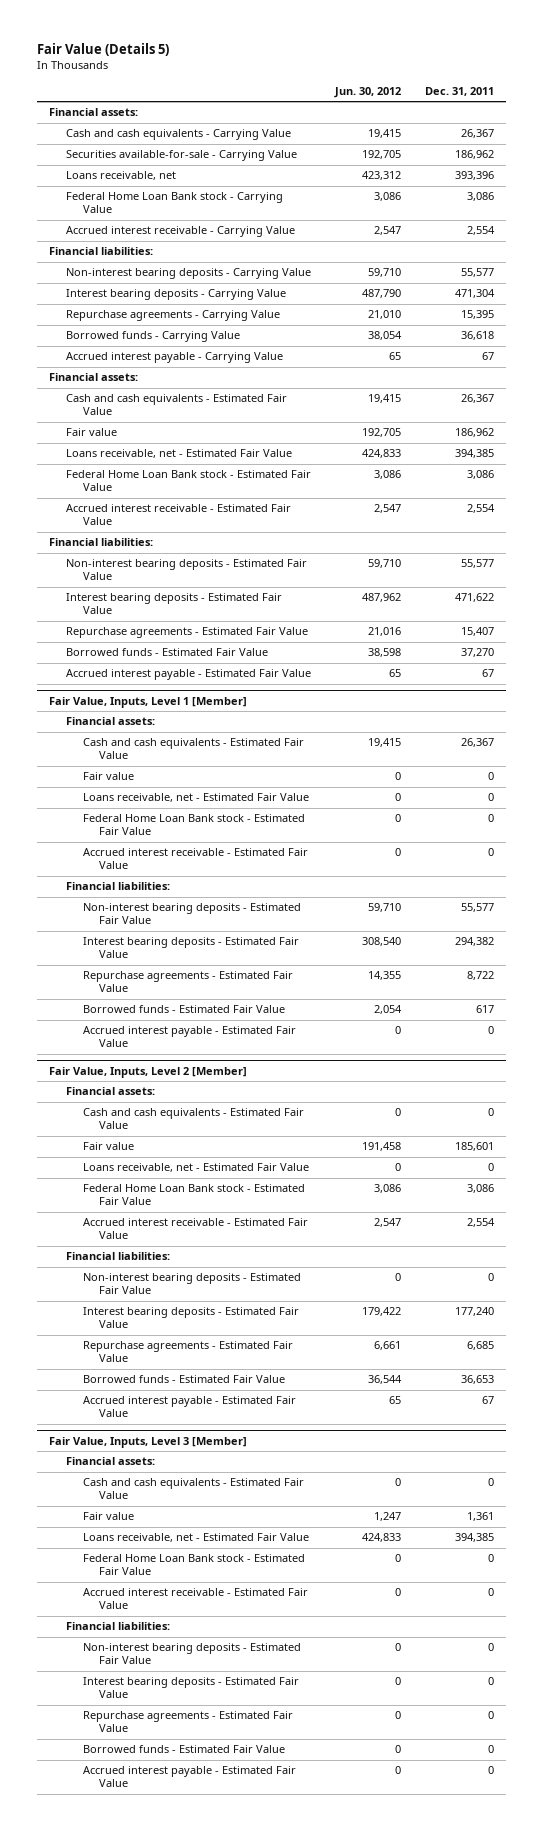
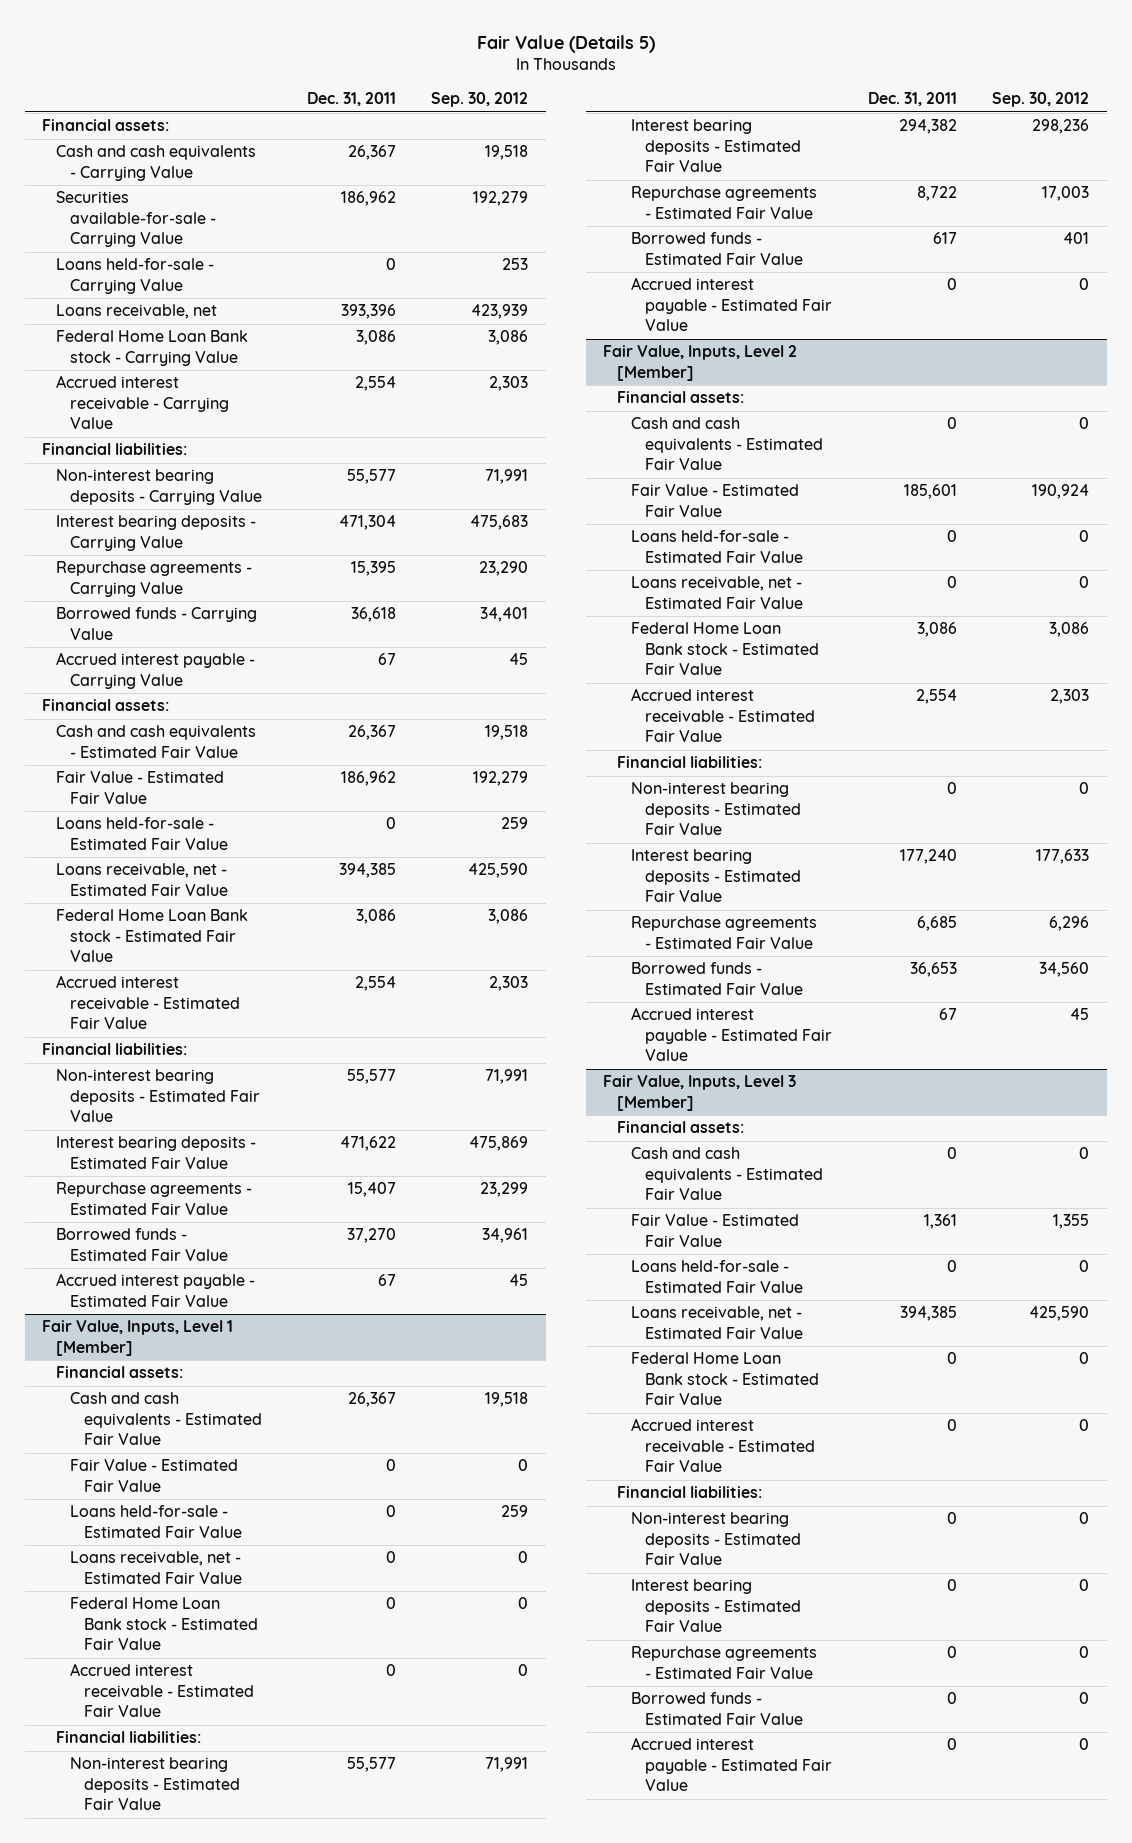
- | Jun. 30, 2012 | Dec. 31, 2011
+ | Dec. 31, 2011 | Sep. 30, 2012
+ Loans held-for-sale - Carrying Value | 0 | 253
- Fair value | 192,705 | 186,962
+ Fair Value - Estimated Fair Value | 186,962 | 192,279
+ Loans held-for-sale - Estimated Fair Value | 0 | 259
@ Fair Value, Inputs, Level 1 [Member]
- Fair value | 0 | 0
+ Fair Value - Estimated Fair Value | 0 | 0
+ Loans held-for-sale - Estimated Fair Value | 0 | 259
@ Fair Value, Inputs, Level 2 [Member]
- Fair value | 191,458 | 185,601
+ Fair Value - Estimated Fair Value | 185,601 | 190,924
+ Loans held-for-sale - Estimated Fair Value | 0 | 0
@ Fair Value, Inputs, Level 3 [Member]
- Fair value | 1,247 | 1,361
+ Fair Value - Estimated Fair Value | 1,361 | 1,355
+ Loans held-for-sale - Estimated Fair Value | 0 | 0

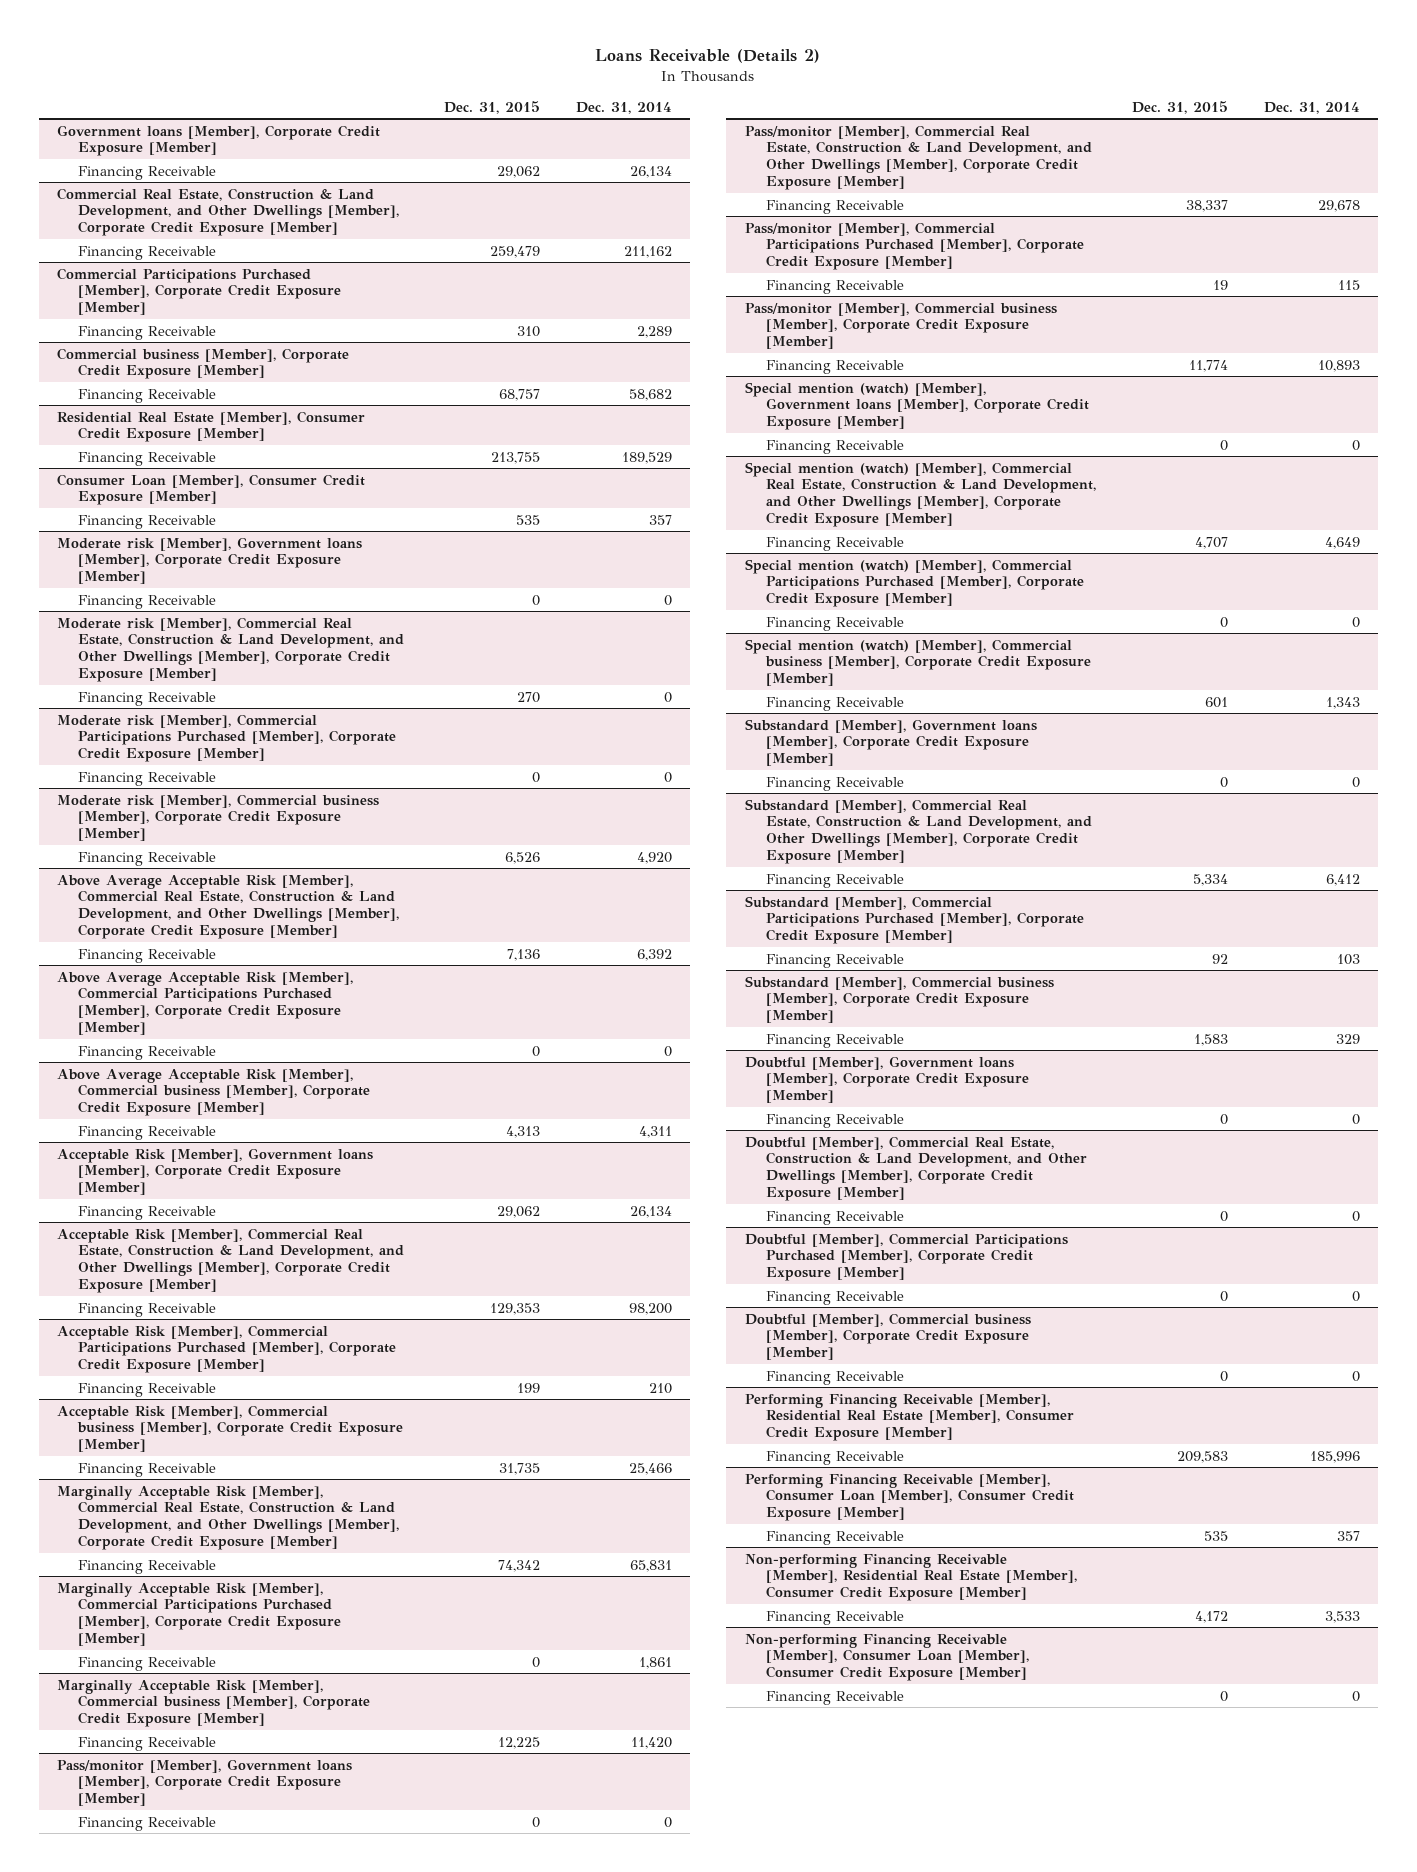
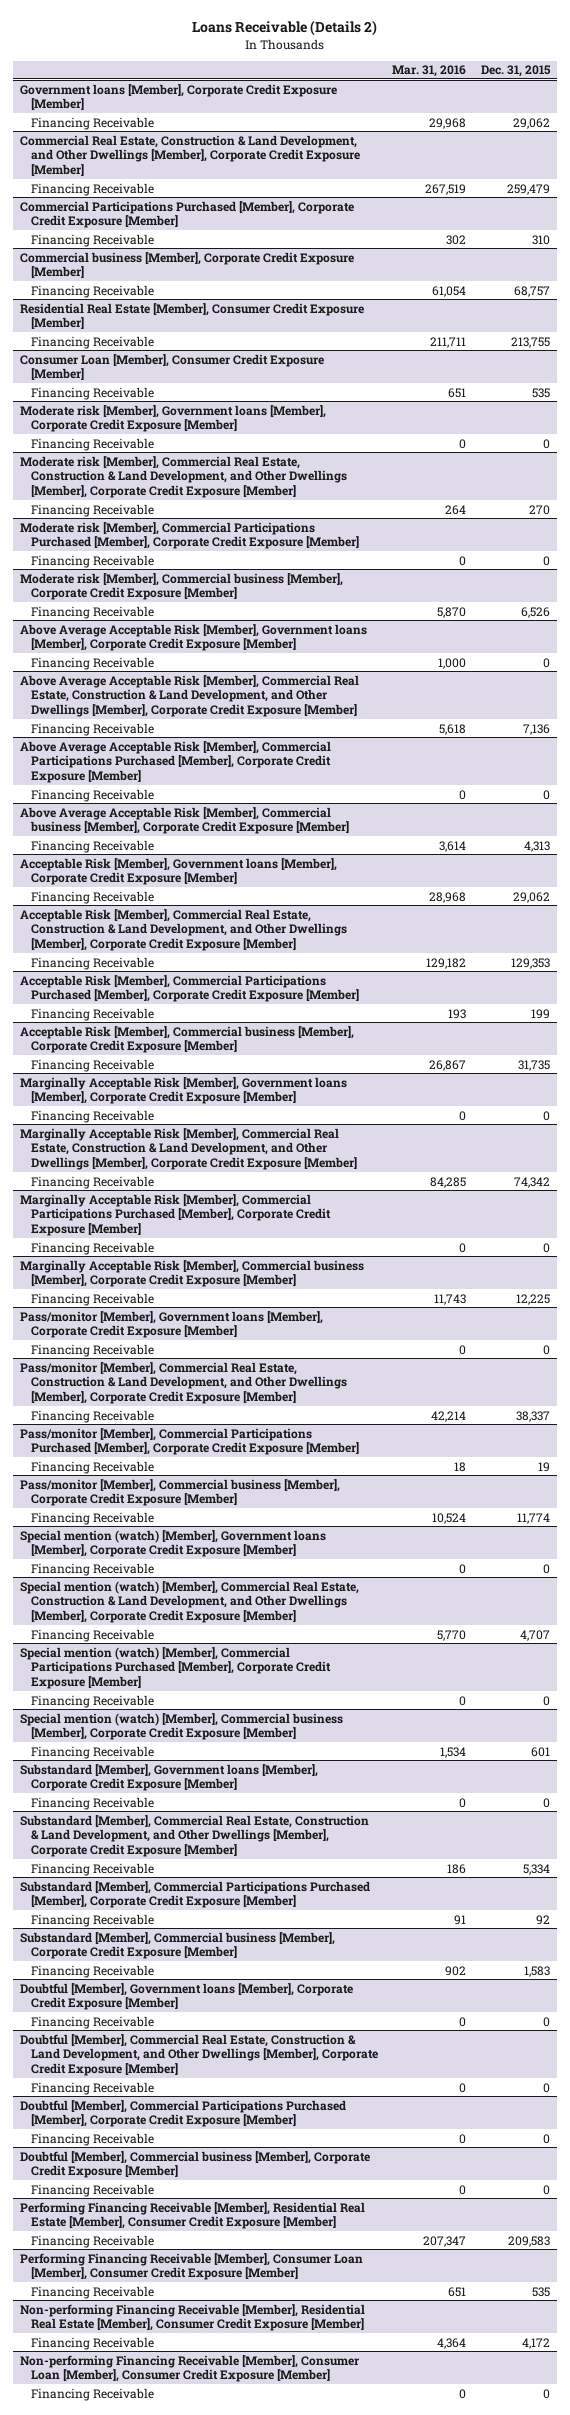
- | Dec. 31, 2015 | Dec. 31, 2014
+ | Mar. 31, 2016 | Dec. 31, 2015
+ Above Average Acceptable Risk [Member], Government loans [Member], Corporate Credit Exposure [Member]
+ Financing Receivable | 1,000 | 0
+ Marginally Acceptable Risk [Member], Government loans [Member], Corporate Credit Exposure [Member]
+ Financing Receivable | 0 | 0

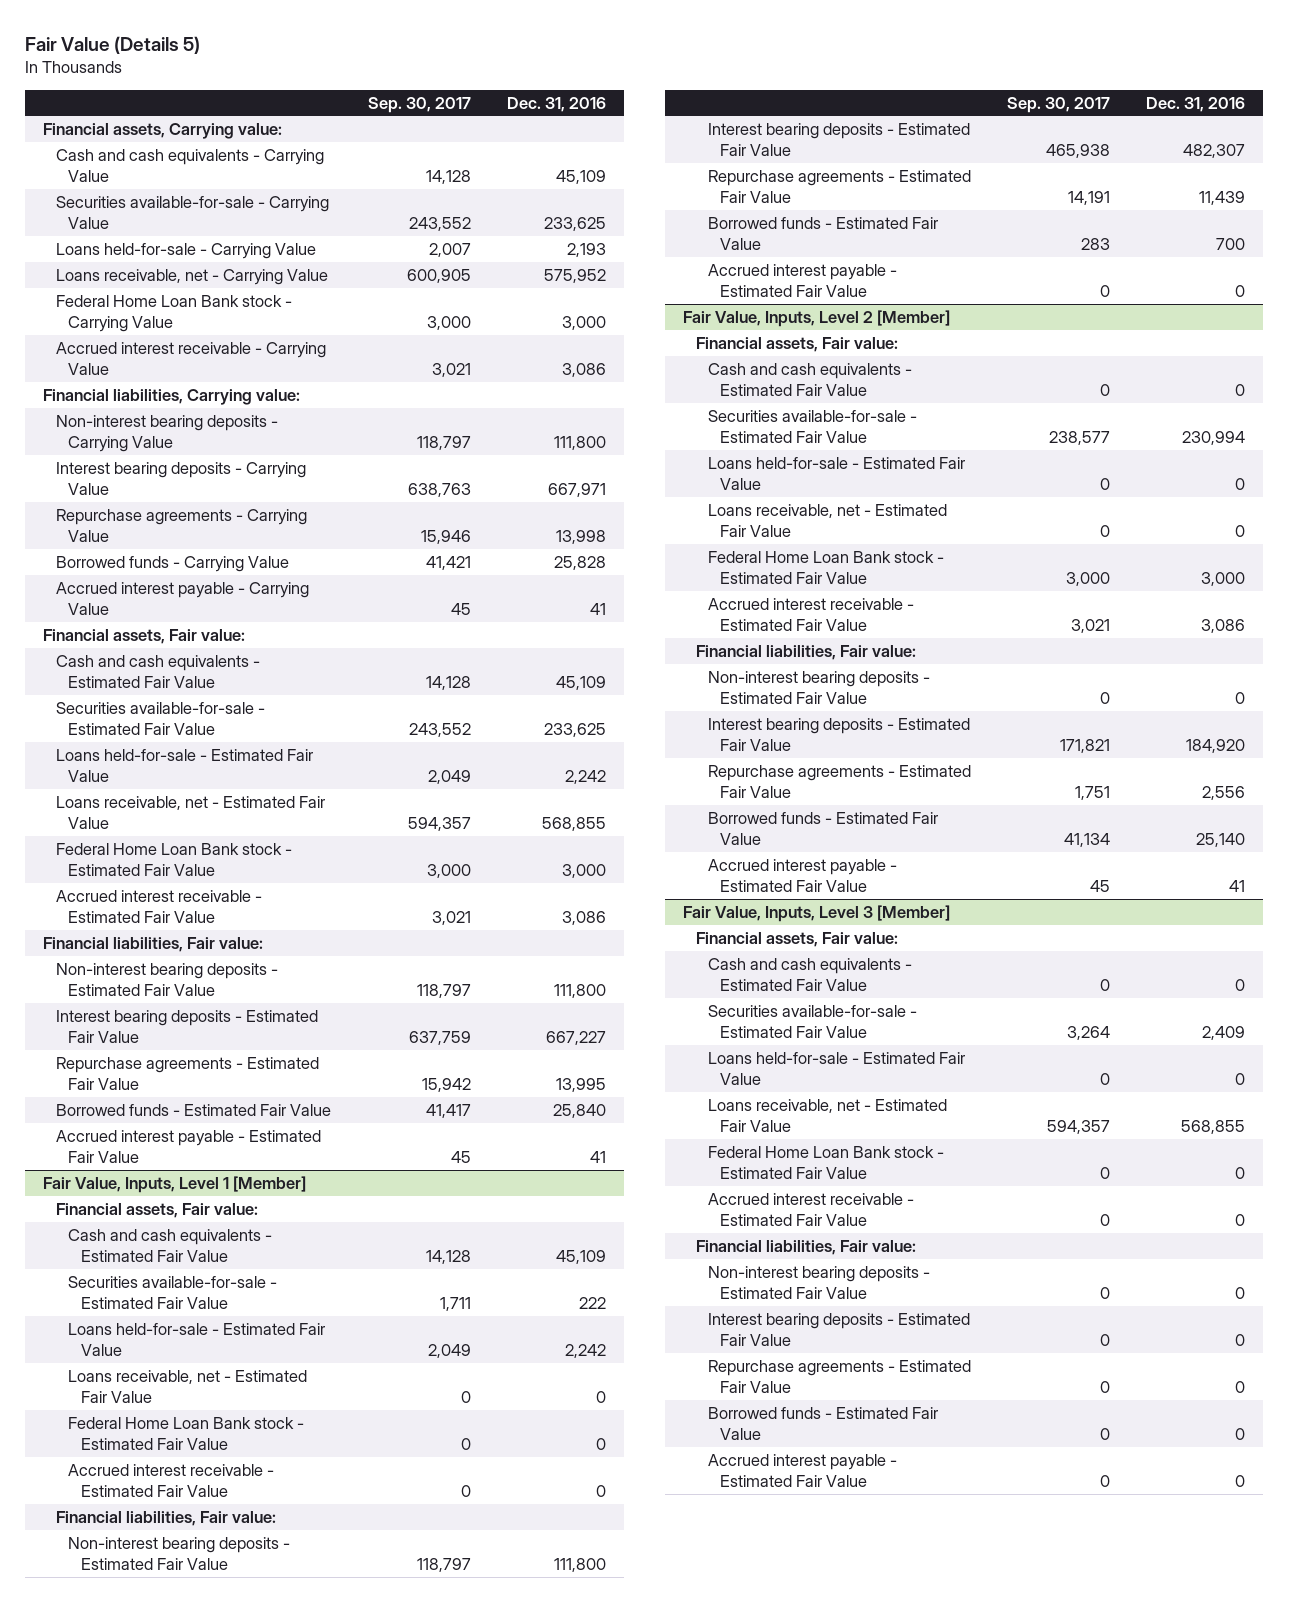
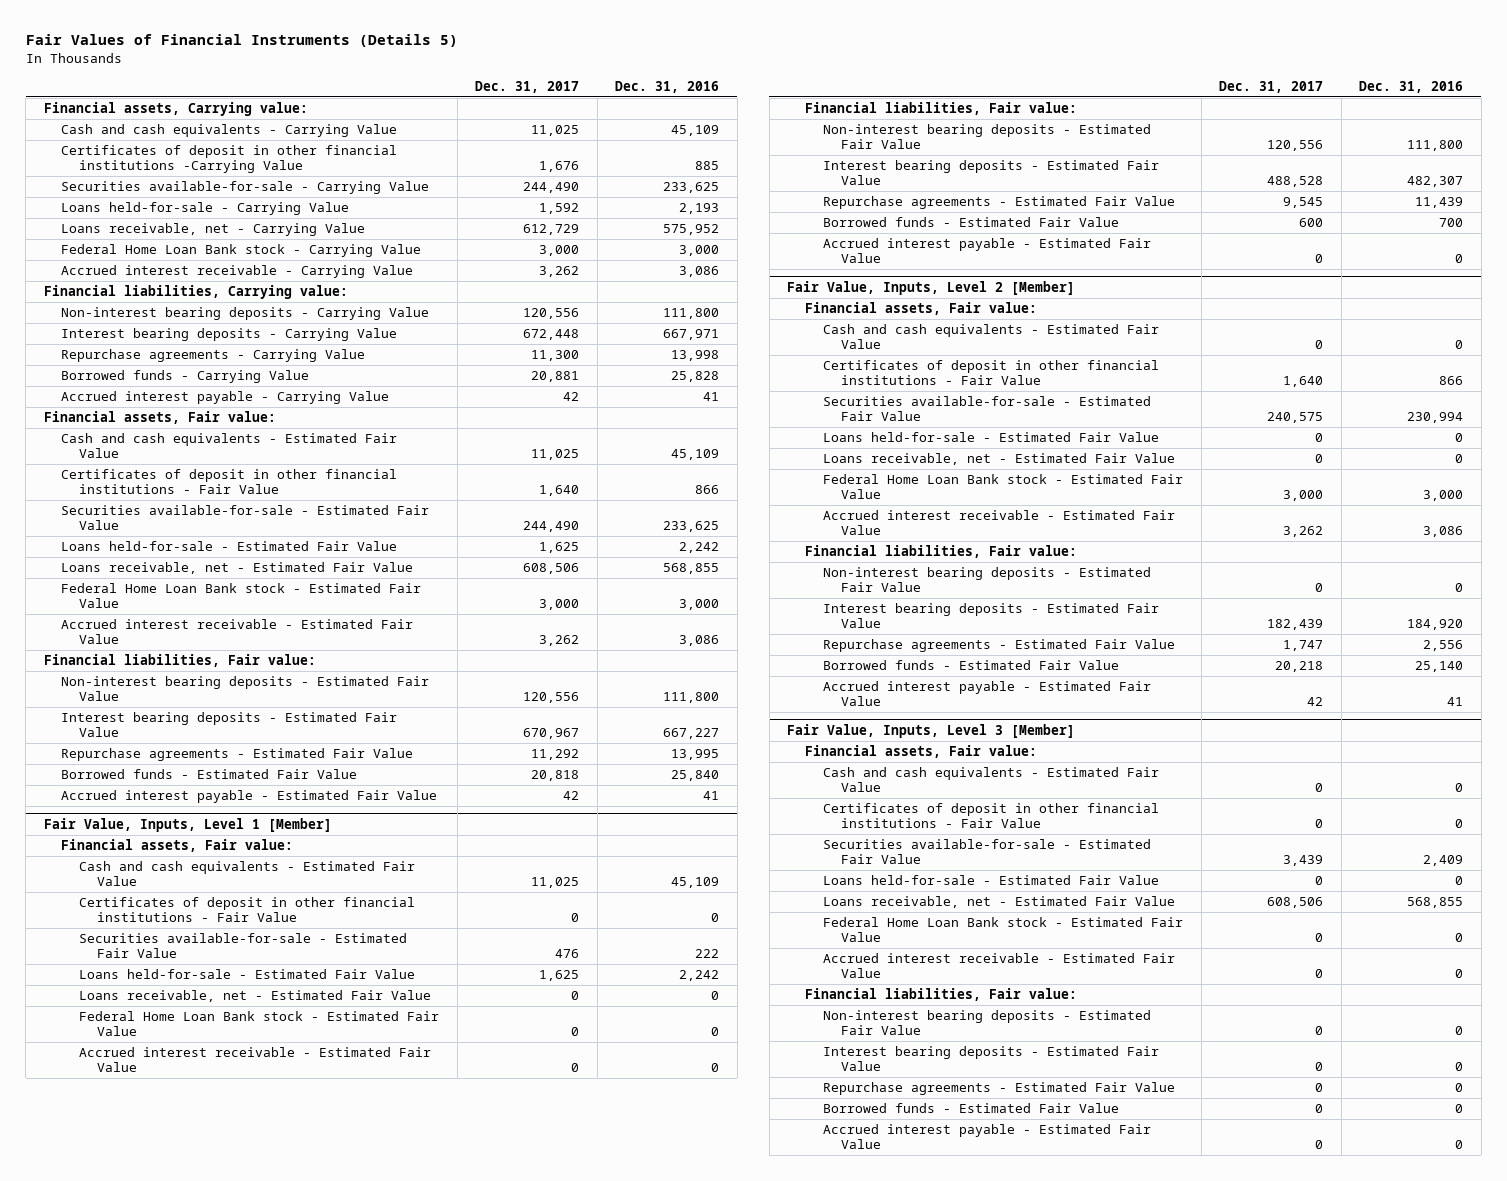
- Fair Value (Details 5)
+ Fair Values of Financial Instruments (Details 5)
- | Sep. 30, 2017 | Dec. 31, 2016
+ | Dec. 31, 2017 | Dec. 31, 2016
+ Certificates of deposit in other financial institutions -Carrying Value | 1,676 | 885
+ Certificates of deposit in other financial institutions - Fair Value | 1,640 | 866
@ Fair Value, Inputs, Level 1 [Member]
+ Certificates of deposit in other financial institutions - Fair Value | 0 | 0
@ Fair Value, Inputs, Level 2 [Member]
+ Certificates of deposit in other financial institutions - Fair Value | 1,640 | 866
@ Fair Value, Inputs, Level 3 [Member]
+ Certificates of deposit in other financial institutions - Fair Value | 0 | 0

